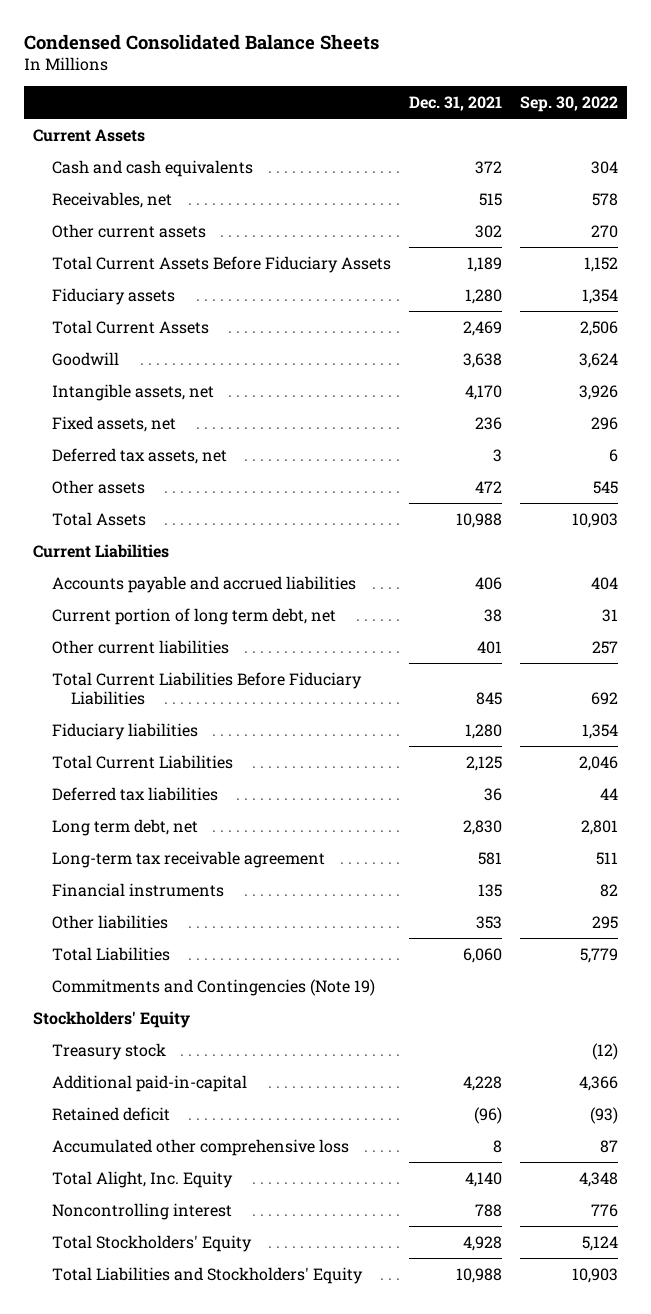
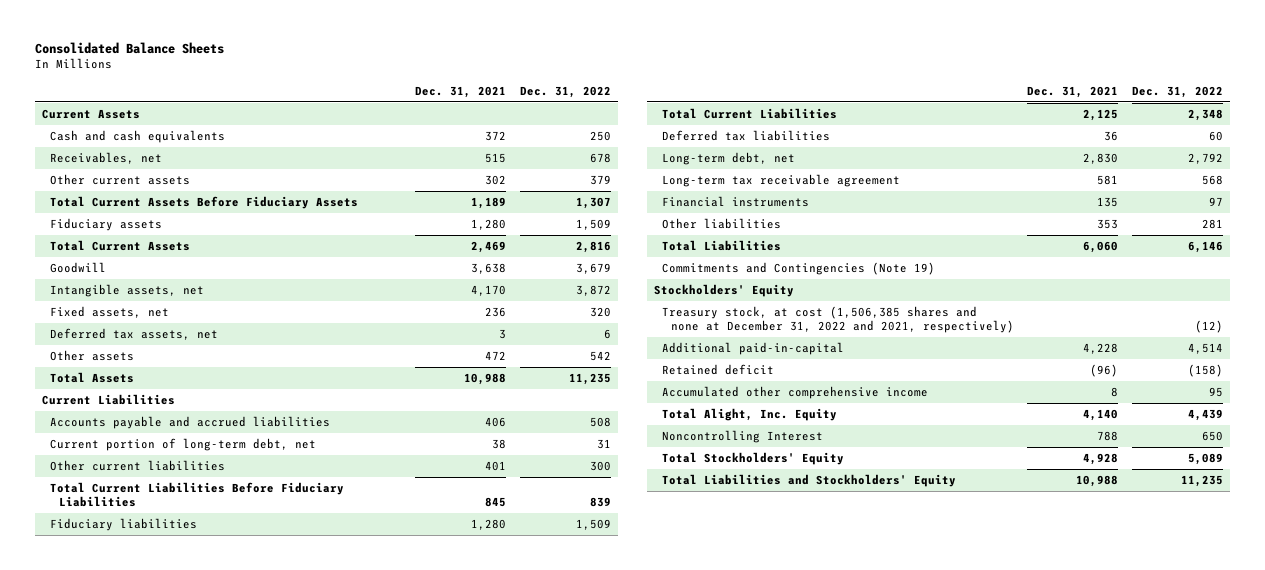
- Condensed Consolidated Balance Sheets
+ Consolidated Balance Sheets
- | Dec. 31, 2021 | Sep. 30, 2022
+ | Dec. 31, 2021 | Dec. 31, 2022
- Current portion of long term debt, net | 38 | 31
+ Current portion of long-term debt, net | 38 | 31
- Long term debt, net | 2,830 | 2,801
+ Long-term debt, net | 2,830 | 2,792
- Treasury stock | | (12)
+ Treasury stock, at cost (1,506,385 shares and none at December 31, 2022 and 2021, respectively) | | (12)
- Accumulated other comprehensive loss | 8 | 87
+ Accumulated other comprehensive income | 8 | 95
- Noncontrolling interest | 788 | 776
+ Noncontrolling Interest | 788 | 650

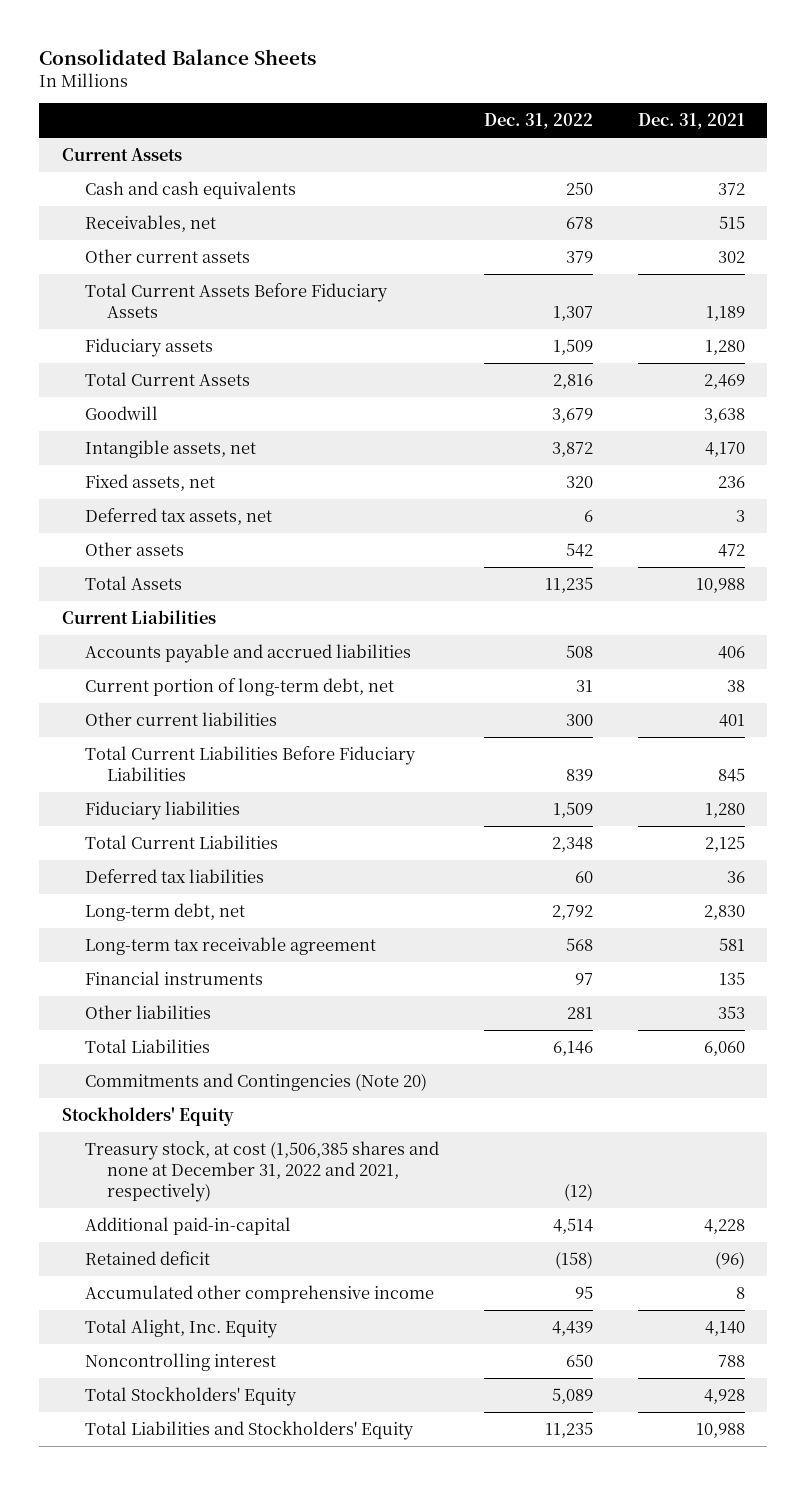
- | Dec. 31, 2021 | Dec. 31, 2022
+ | Dec. 31, 2022 | Dec. 31, 2021
- Commitments and Contingencies (Note 19)
+ Commitments and Contingencies (Note 20)
- Noncontrolling Interest | 788 | 650
+ Noncontrolling interest | 650 | 788

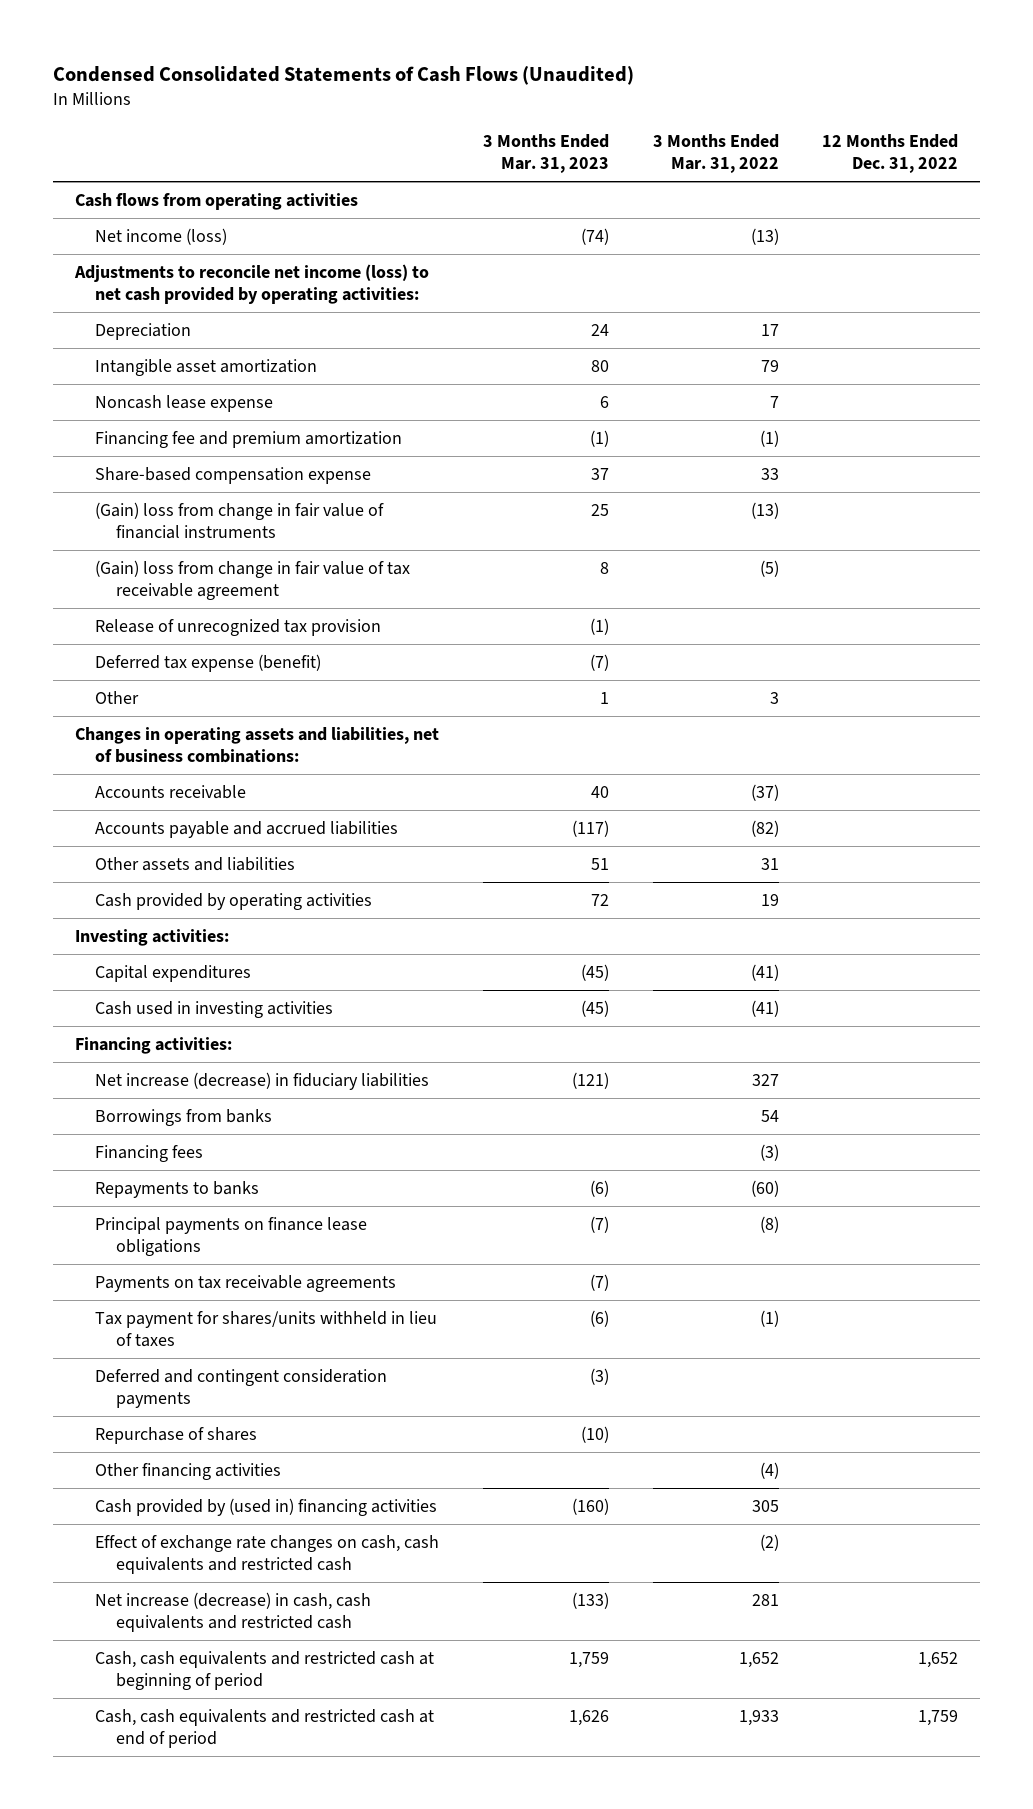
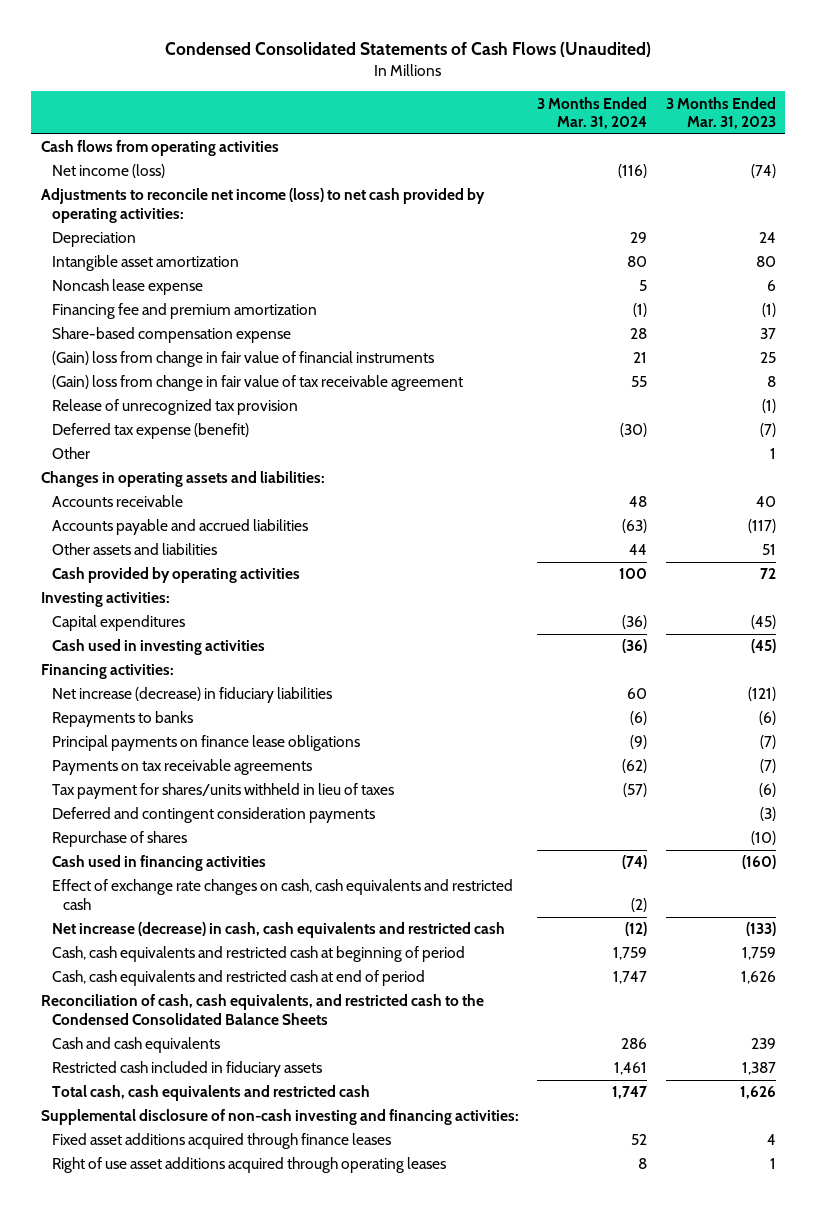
- | 3 Months Ended Mar. 31, 2023 | 3 Months Ended Mar. 31, 2022 | 12 Months Ended Dec. 31, 2022
+ | 3 Months Ended Mar. 31, 2024 | 3 Months Ended Mar. 31, 2023
- Changes in operating assets and liabilities, net of business combinations:
+ Changes in operating assets and liabilities:
- Borrowings from banks | | 54 |
- Financing fees | | (3) |
- Other financing activities | | (4) |
- Cash provided by (used in) financing activities | (160) | 305 |
+ Cash used in financing activities | (74) | (160)
+ Reconciliation of cash, cash equivalents, and restricted cash to the Condensed Consolidated Balance Sheets
+ Cash and cash equivalents | 286 | 239
+ Restricted cash included in fiduciary assets | 1,461 | 1,387
+ Total cash, cash equivalents and restricted cash | 1,747 | 1,626
+ Supplemental disclosure of non-cash investing and financing activities:
+ Fixed asset additions acquired through finance leases | 52 | 4
+ Right of use asset additions acquired through operating leases | 8 | 1

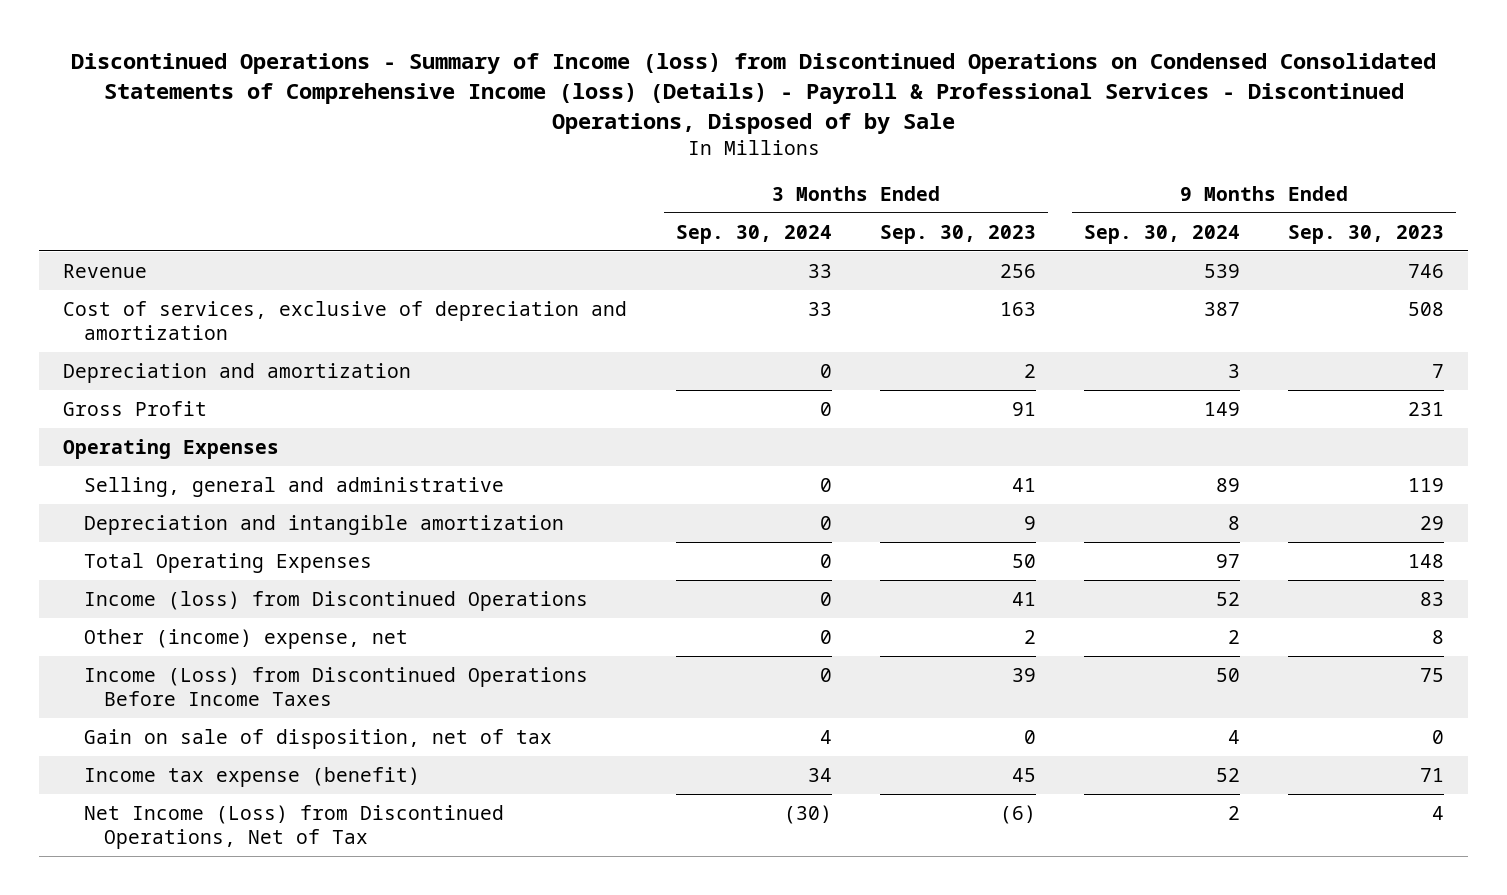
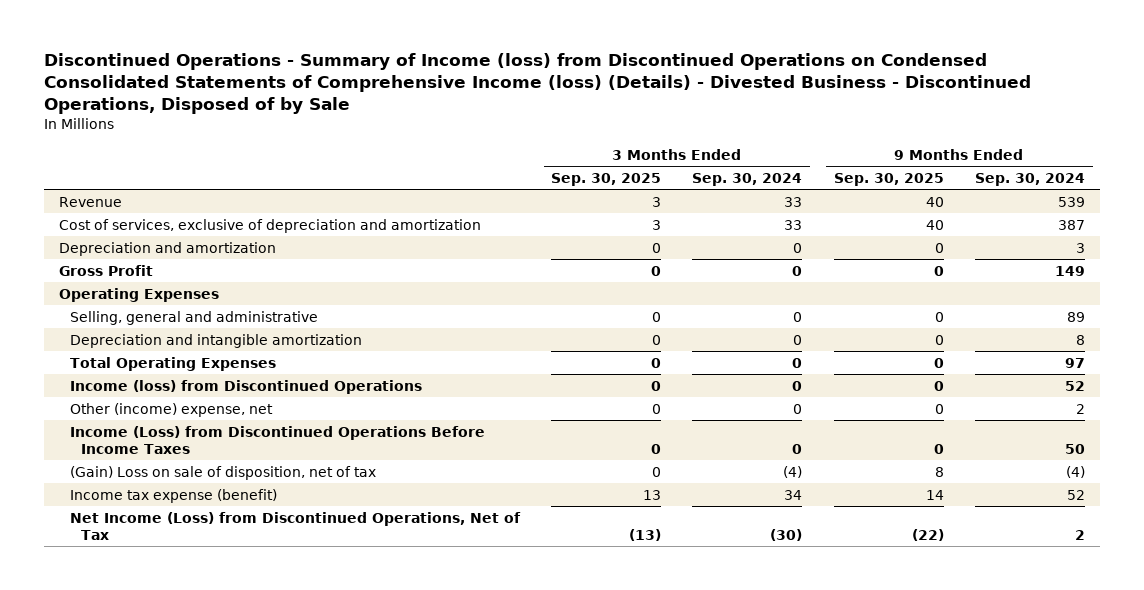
- Discontinued Operations - Summary of Income (loss) from Discontinued Operations on Condensed Consolidated Statements of Comprehensive Income (loss) (Details) - Payroll & Professional Services - Discontinued Operations, Disposed of by Sale
+ Discontinued Operations - Summary of Income (loss) from Discontinued Operations on Condensed Consolidated Statements of Comprehensive Income (loss) (Details) - Divested Business - Discontinued Operations, Disposed of by Sale
- | 3 Months Ended Sep. 30, 2024 | 3 Months Ended Sep. 30, 2023 | 9 Months Ended Sep. 30, 2024 | 9 Months Ended Sep. 30, 2023
+ | 3 Months Ended Sep. 30, 2025 | 3 Months Ended Sep. 30, 2024 | 9 Months Ended Sep. 30, 2025 | 9 Months Ended Sep. 30, 2024
- Gain on sale of disposition, net of tax | 4 | 0 | 4 | 0
+ (Gain) Loss on sale of disposition, net of tax | 0 | (4) | 8 | (4)

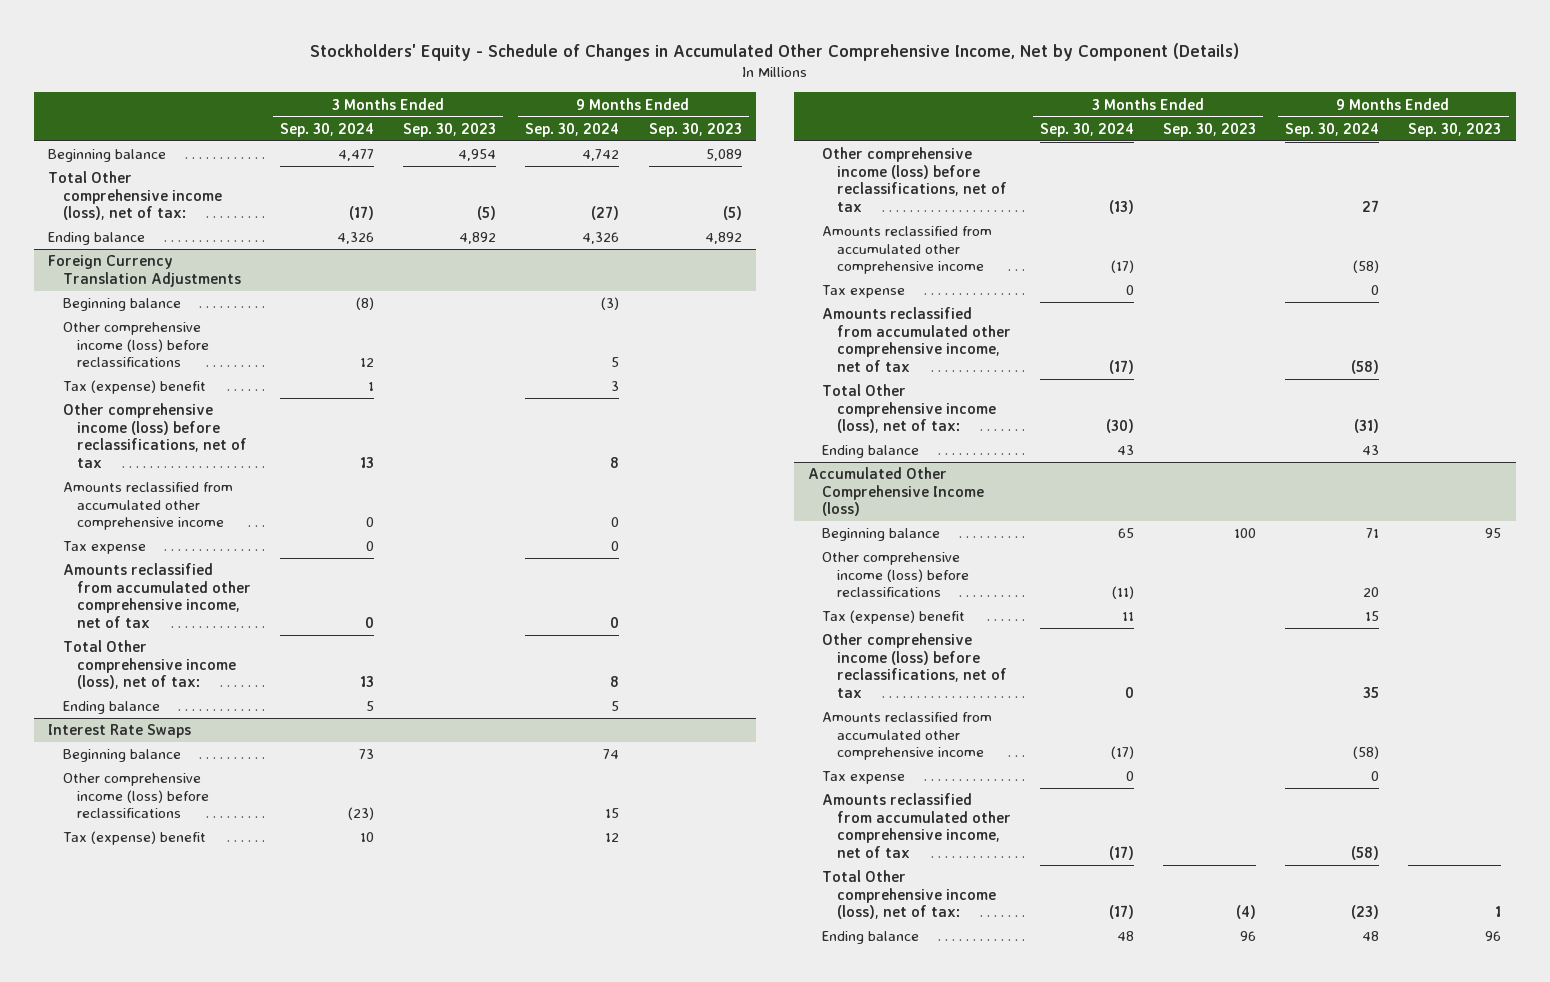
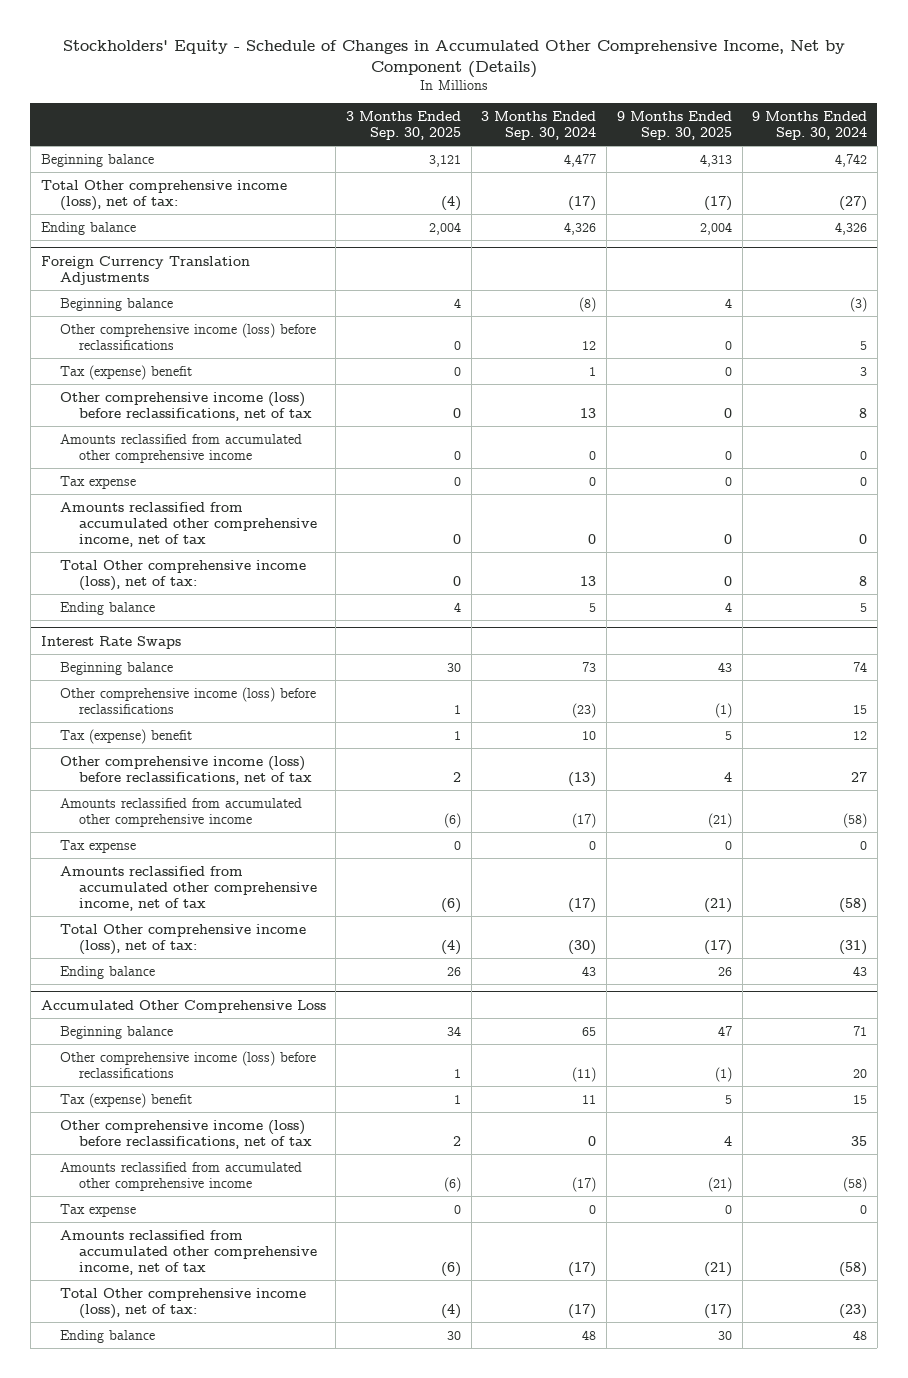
- | 3 Months Ended Sep. 30, 2024 | 3 Months Ended Sep. 30, 2023 | 9 Months Ended Sep. 30, 2024 | 9 Months Ended Sep. 30, 2023
+ | 3 Months Ended Sep. 30, 2025 | 3 Months Ended Sep. 30, 2024 | 9 Months Ended Sep. 30, 2025 | 9 Months Ended Sep. 30, 2024
- Accumulated Other Comprehensive Income (loss)
+ Accumulated Other Comprehensive Loss

